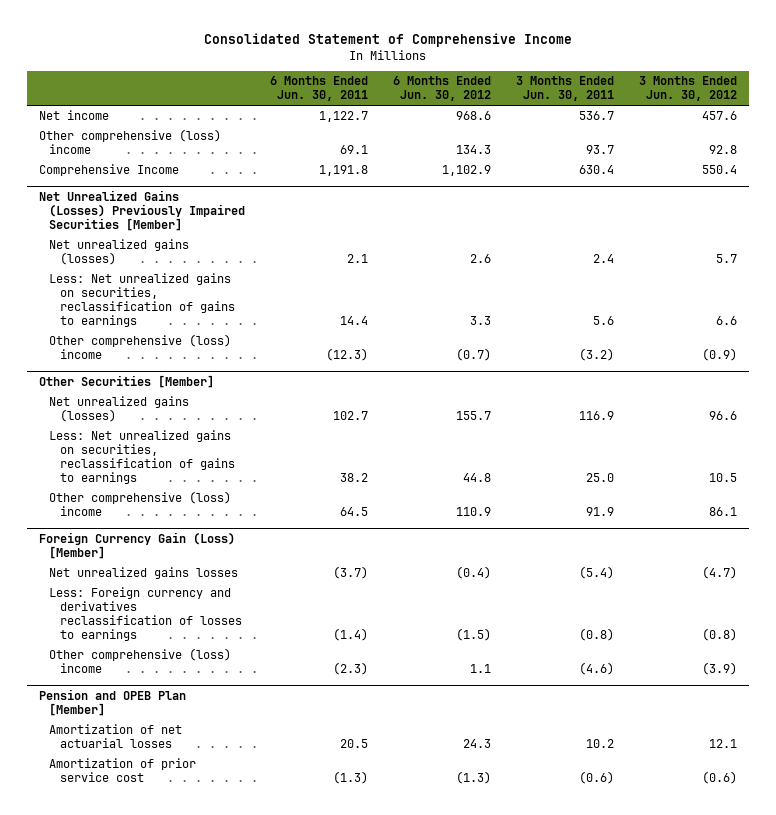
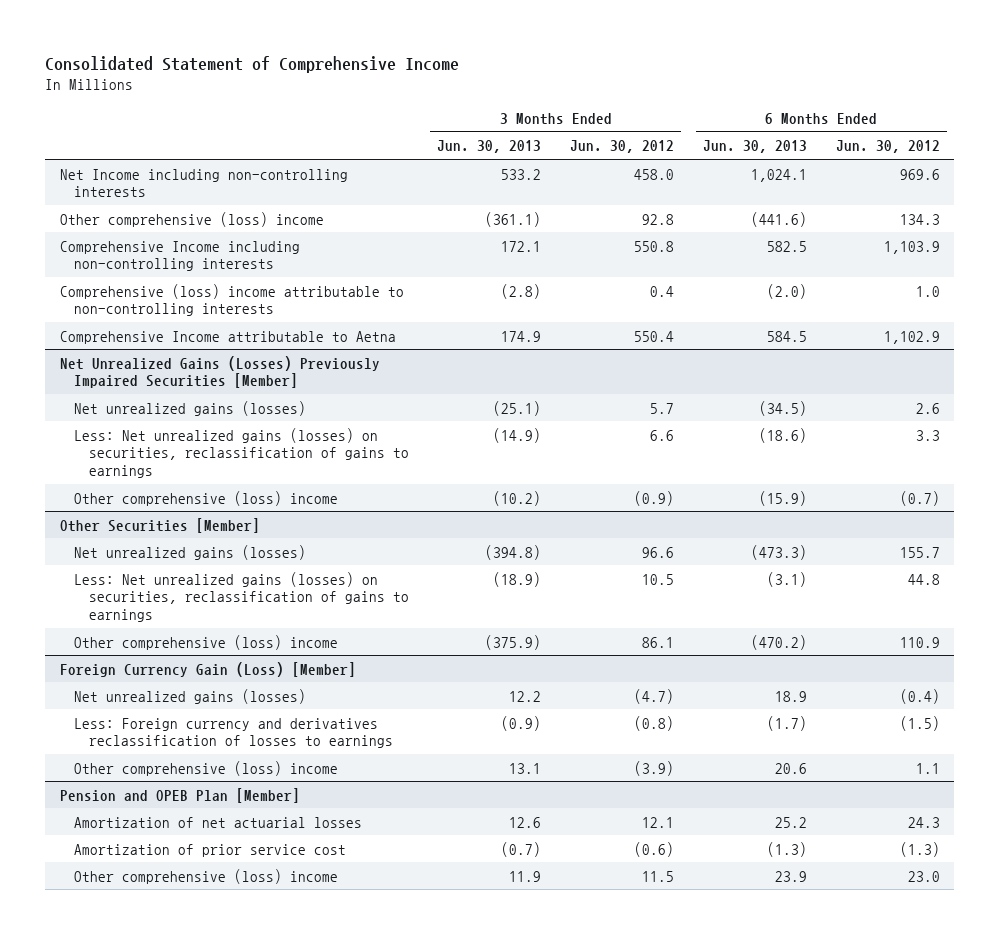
- | 6 Months Ended Jun. 30, 2011 | 6 Months Ended Jun. 30, 2012 | 3 Months Ended Jun. 30, 2011 | 3 Months Ended Jun. 30, 2012
+ | 3 Months Ended Jun. 30, 2013 | 3 Months Ended Jun. 30, 2012 | 6 Months Ended Jun. 30, 2013 | 6 Months Ended Jun. 30, 2012
- Net income | 1,122.7 | 968.6 | 536.7 | 457.6
+ Net Income including non-controlling interests | 533.2 | 458.0 | 1,024.1 | 969.6
- Comprehensive Income | 1,191.8 | 1,102.9 | 630.4 | 550.4
+ Comprehensive Income including non-controlling interests | 172.1 | 550.8 | 582.5 | 1,103.9
+ Comprehensive (loss) income attributable to non-controlling interests | (2.8) | 0.4 | (2.0) | 1.0
+ Comprehensive Income attributable to Aetna | 174.9 | 550.4 | 584.5 | 1,102.9
@ Net Unrealized Gains (Losses) Previously Impaired Securities [Member]
- Less: Net unrealized gains on securities, reclassification of gains to earnings | 14.4 | 3.3 | 5.6 | 6.6
+ Less: Net unrealized gains (losses) on securities, reclassification of gains to earnings | (14.9) | 6.6 | (18.6) | 3.3
@ Other Securities [Member]
- Less: Net unrealized gains on securities, reclassification of gains to earnings | 38.2 | 44.8 | 25.0 | 10.5
+ Less: Net unrealized gains (losses) on securities, reclassification of gains to earnings | (18.9) | 10.5 | (3.1) | 44.8
@ Foreign Currency Gain (Loss) [Member]
- Net unrealized gains losses | (3.7) | (0.4) | (5.4) | (4.7)
+ Net unrealized gains (losses) | 12.2 | (4.7) | 18.9 | (0.4)
@ Pension and OPEB Plan [Member]
+ Other comprehensive (loss) income | 11.9 | 11.5 | 23.9 | 23.0

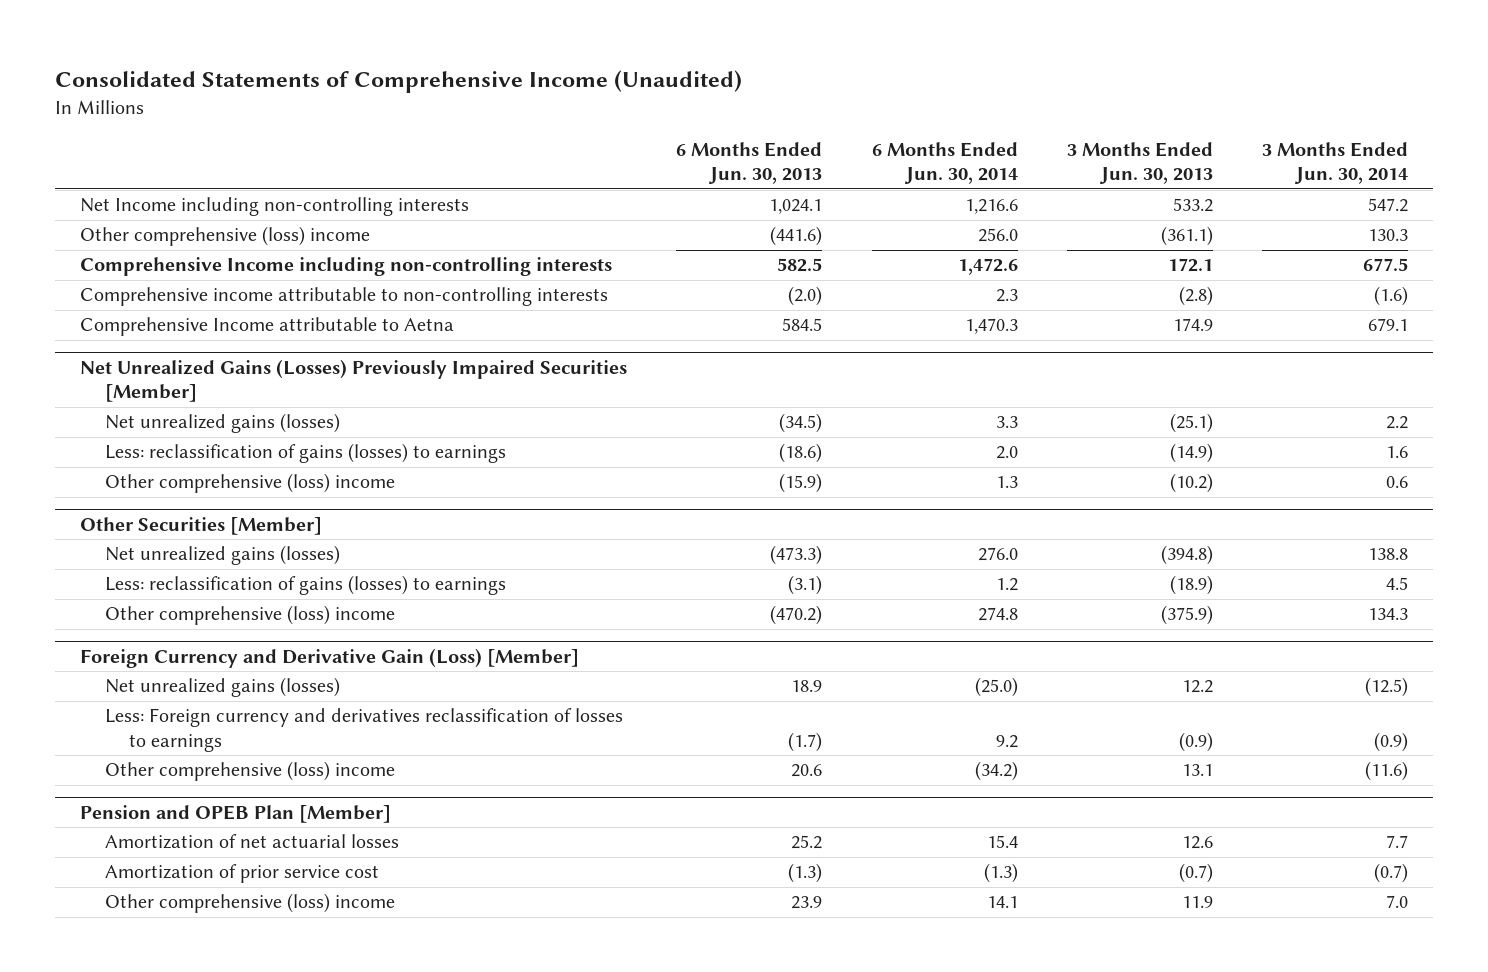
- Consolidated Statement of Comprehensive Income
+ Consolidated Statements of Comprehensive Income (Unaudited)
- | 3 Months Ended Jun. 30, 2013 | 3 Months Ended Jun. 30, 2012 | 6 Months Ended Jun. 30, 2013 | 6 Months Ended Jun. 30, 2012
+ | 6 Months Ended Jun. 30, 2013 | 6 Months Ended Jun. 30, 2014 | 3 Months Ended Jun. 30, 2013 | 3 Months Ended Jun. 30, 2014
- Comprehensive (loss) income attributable to non-controlling interests | (2.8) | 0.4 | (2.0) | 1.0
+ Comprehensive income attributable to non-controlling interests | (2.0) | 2.3 | (2.8) | (1.6)
@ Net Unrealized Gains (Losses) Previously Impaired Securities [Member]
- Less: Net unrealized gains (losses) on securities, reclassification of gains to earnings | (14.9) | 6.6 | (18.6) | 3.3
+ Less: reclassification of gains (losses) to earnings | (18.6) | 2.0 | (14.9) | 1.6
@ Other Securities [Member]
- Less: Net unrealized gains (losses) on securities, reclassification of gains to earnings | (18.9) | 10.5 | (3.1) | 44.8
+ Less: reclassification of gains (losses) to earnings | (3.1) | 1.2 | (18.9) | 4.5
- Foreign Currency Gain (Loss) [Member]
+ Foreign Currency and Derivative Gain (Loss) [Member]

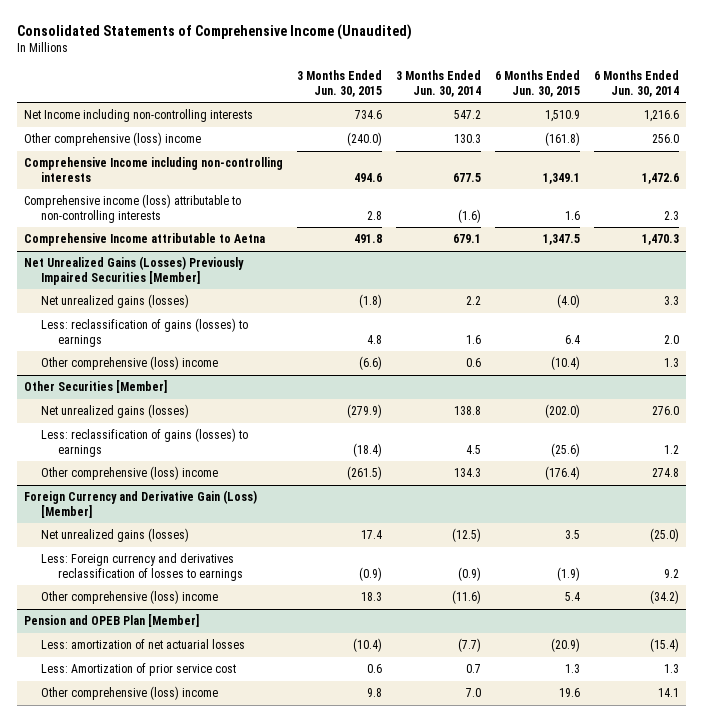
- | 6 Months Ended Jun. 30, 2013 | 6 Months Ended Jun. 30, 2014 | 3 Months Ended Jun. 30, 2013 | 3 Months Ended Jun. 30, 2014
+ | 3 Months Ended Jun. 30, 2015 | 3 Months Ended Jun. 30, 2014 | 6 Months Ended Jun. 30, 2015 | 6 Months Ended Jun. 30, 2014
- Comprehensive income attributable to non-controlling interests | (2.0) | 2.3 | (2.8) | (1.6)
+ Comprehensive income (loss) attributable to non-controlling interests | 2.8 | (1.6) | 1.6 | 2.3
@ Pension and OPEB Plan [Member]
- Amortization of net actuarial losses | 25.2 | 15.4 | 12.6 | 7.7
- Amortization of prior service cost | (1.3) | (1.3) | (0.7) | (0.7)
+ Less: amortization of net actuarial losses | (10.4) | (7.7) | (20.9) | (15.4)
+ Less: Amortization of prior service cost | 0.6 | 0.7 | 1.3 | 1.3

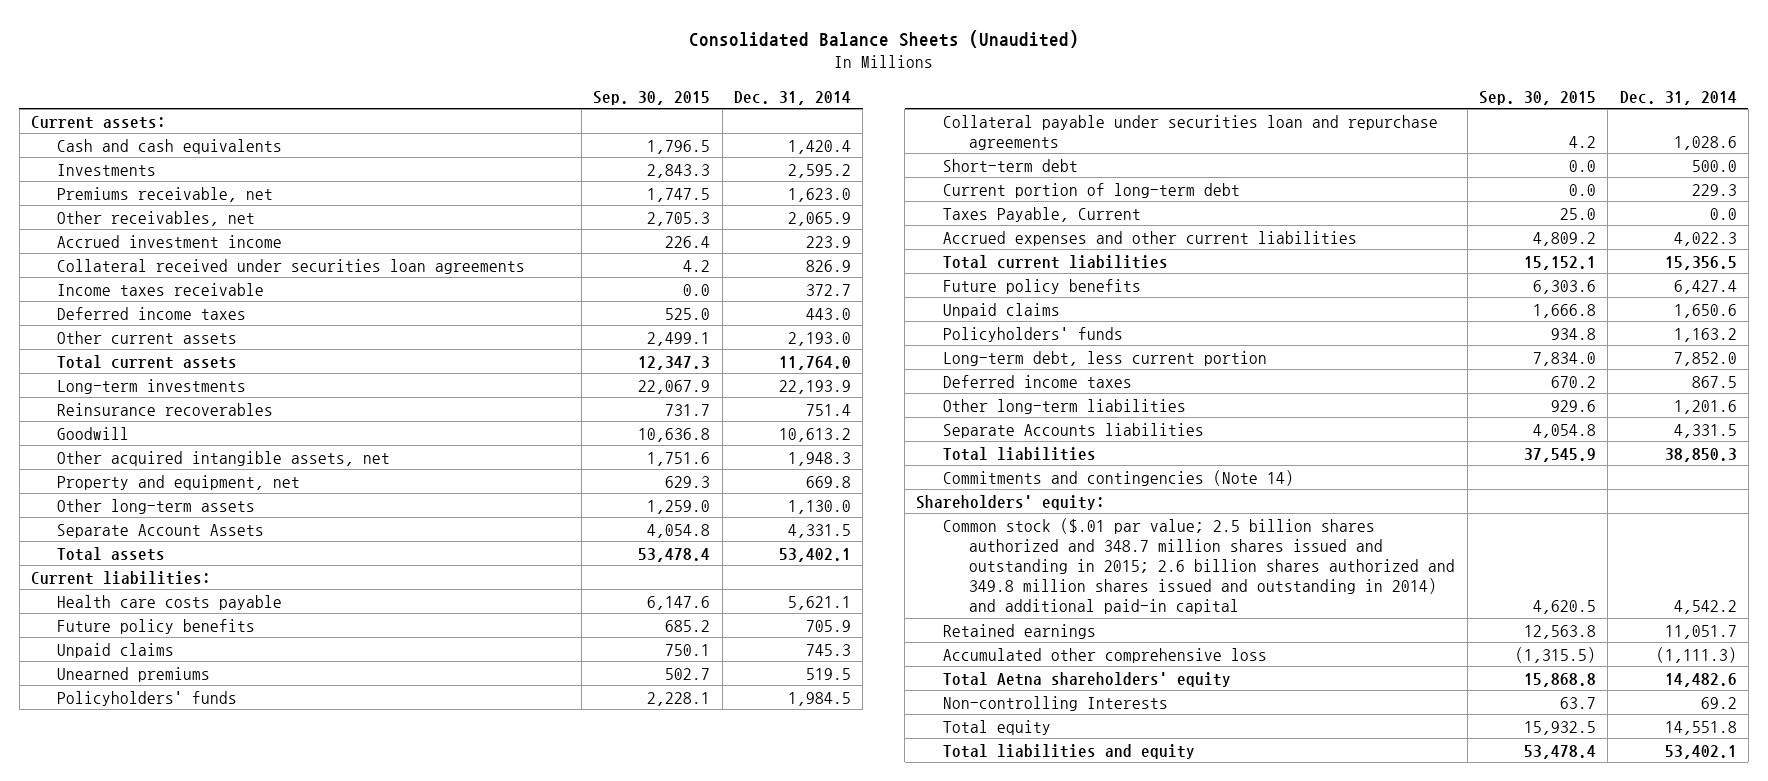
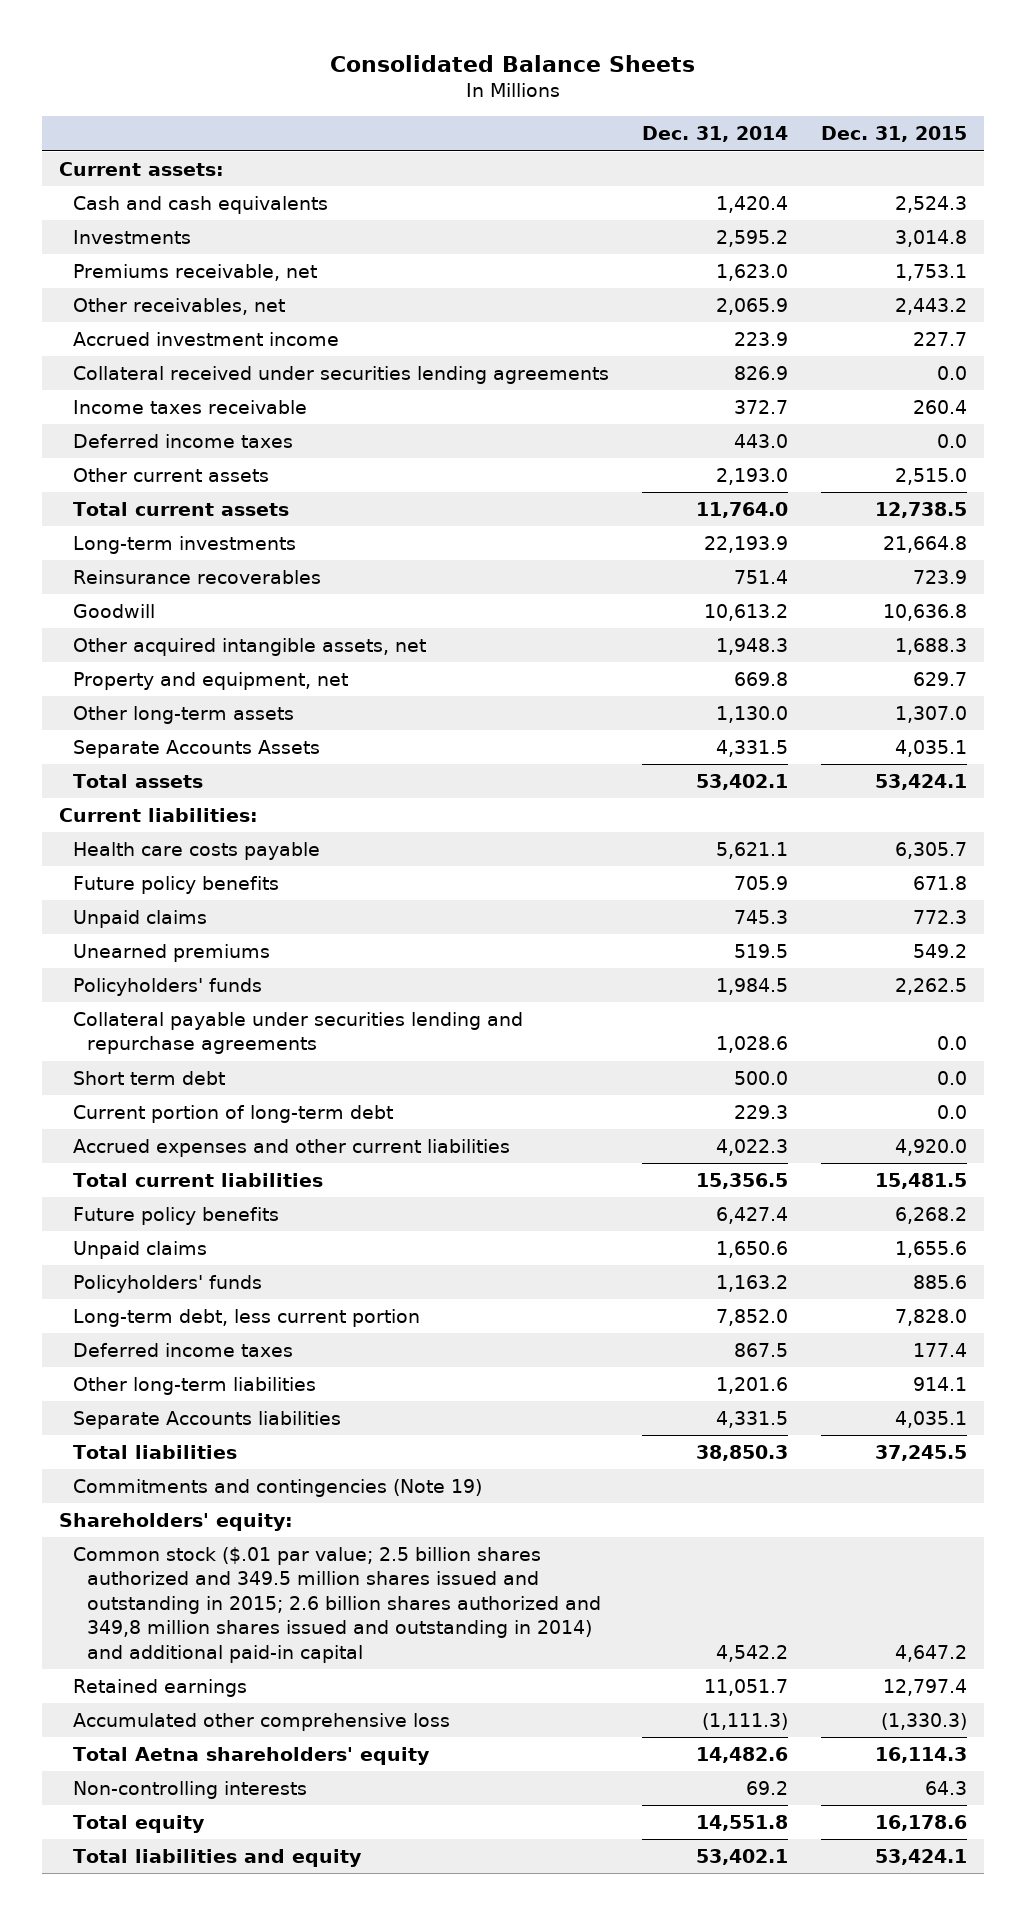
- Consolidated Balance Sheets (Unaudited)
+ Consolidated Balance Sheets
- | Sep. 30, 2015 | Dec. 31, 2014
+ | Dec. 31, 2014 | Dec. 31, 2015
- Collateral received under securities loan agreements | 4.2 | 826.9
+ Collateral received under securities lending agreements | 826.9 | 0.0
- Separate Account Assets | 4,054.8 | 4,331.5
+ Separate Accounts Assets | 4,331.5 | 4,035.1
- Collateral payable under securities loan and repurchase agreements | 4.2 | 1,028.6
- Short-term debt | 0.0 | 500.0
+ Collateral payable under securities lending and repurchase agreements | 1,028.6 | 0.0
+ Short term debt | 500.0 | 0.0
- Taxes Payable, Current | 25.0 | 0.0
- Commitments and contingencies (Note 14)
+ Commitments and contingencies (Note 19)
- Common stock ($.01 par value; 2.5 billion shares authorized and 348.7 million shares issued and outstanding in 2015; 2.6 billion shares authorized and 349.8 million shares issued and outstanding in 2014) and additional paid-in capital | 4,620.5 | 4,542.2
+ Common stock ($.01 par value; 2.5 billion shares authorized and 349.5 million shares issued and outstanding in 2015; 2.6 billion shares authorized and 349,8 million shares issued and outstanding in 2014) and additional paid-in capital | 4,542.2 | 4,647.2
- Non-controlling Interests | 63.7 | 69.2
+ Non-controlling interests | 69.2 | 64.3

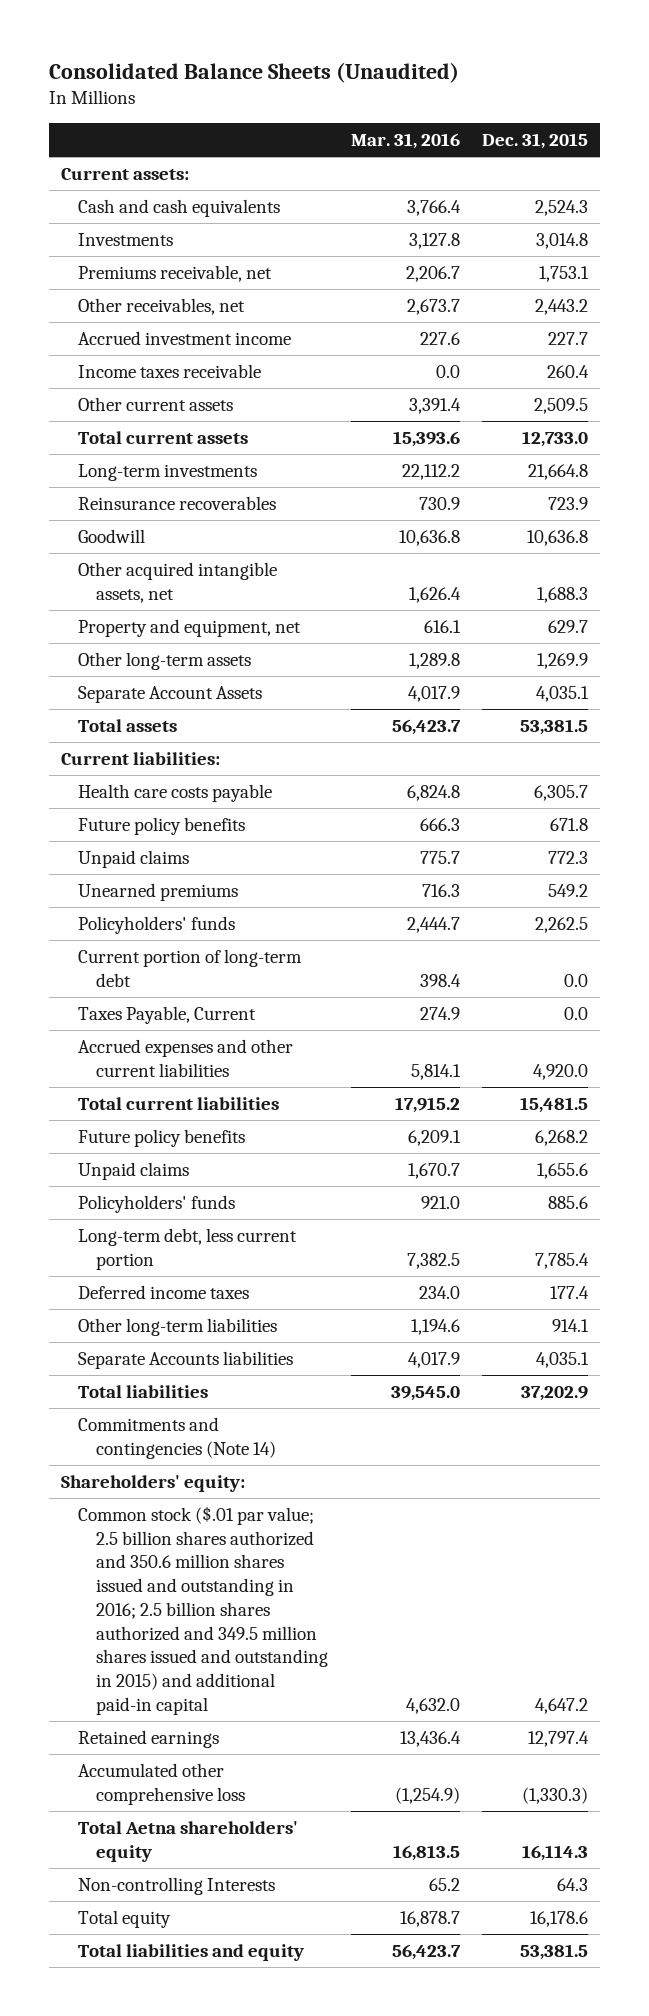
- Consolidated Balance Sheets
+ Consolidated Balance Sheets (Unaudited)
- | Dec. 31, 2014 | Dec. 31, 2015
+ | Mar. 31, 2016 | Dec. 31, 2015
- Collateral received under securities lending agreements | 826.9 | 0.0
- Deferred income taxes | 443.0 | 0.0
- Other current assets | 2,193.0 | 2,515.0
- Total current assets | 11,764.0 | 12,738.5
+ Other current assets | 3,391.4 | 2,509.5
+ Total current assets | 15,393.6 | 12,733.0
- Other long-term assets | 1,130.0 | 1,307.0
- Separate Accounts Assets | 4,331.5 | 4,035.1
- Total assets | 53,402.1 | 53,424.1
+ Other long-term assets | 1,289.8 | 1,269.9
+ Separate Account Assets | 4,017.9 | 4,035.1
+ Total assets | 56,423.7 | 53,381.5
- Collateral payable under securities lending and repurchase agreements | 1,028.6 | 0.0
- Short term debt | 500.0 | 0.0
+ Taxes Payable, Current | 274.9 | 0.0
- Long-term debt, less current portion | 7,852.0 | 7,828.0
+ Long-term debt, less current portion | 7,382.5 | 7,785.4
- Total liabilities | 38,850.3 | 37,245.5
- Commitments and contingencies (Note 19)
+ Total liabilities | 39,545.0 | 37,202.9
+ Commitments and contingencies (Note 14)
- Common stock ($.01 par value; 2.5 billion shares authorized and 349.5 million shares issued and outstanding in 2015; 2.6 billion shares authorized and 349,8 million shares issued and outstanding in 2014) and additional paid-in capital | 4,542.2 | 4,647.2
+ Common stock ($.01 par value; 2.5 billion shares authorized and 350.6 million shares issued and outstanding in 2016; 2.5 billion shares authorized and 349.5 million shares issued and outstanding in 2015) and additional paid-in capital | 4,632.0 | 4,647.2
- Non-controlling interests | 69.2 | 64.3
+ Non-controlling Interests | 65.2 | 64.3
- Total liabilities and equity | 53,402.1 | 53,424.1
+ Total liabilities and equity | 56,423.7 | 53,381.5

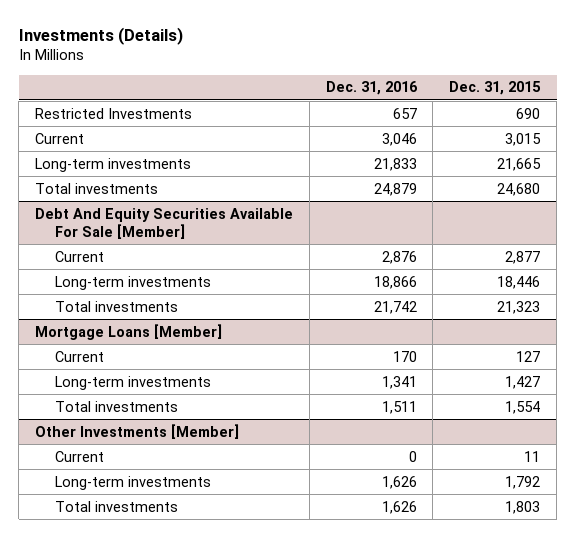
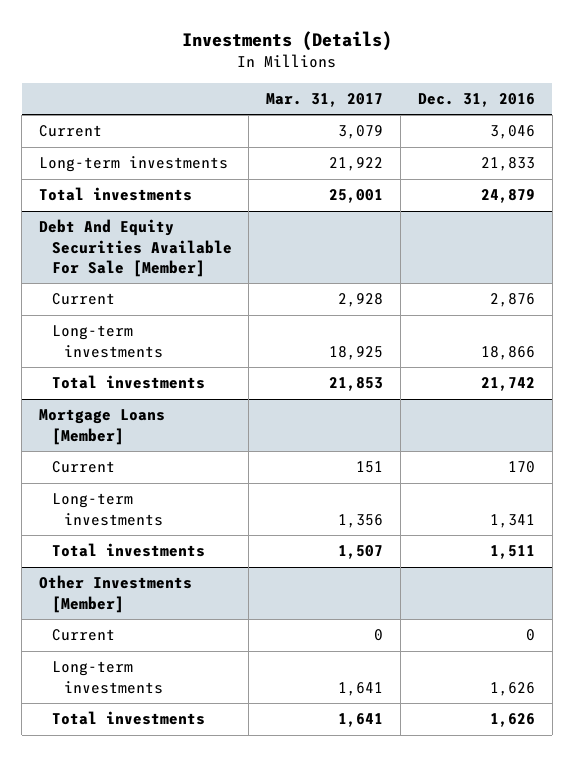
- | Dec. 31, 2016 | Dec. 31, 2015
+ | Mar. 31, 2017 | Dec. 31, 2016
- Restricted Investments | 657 | 690

